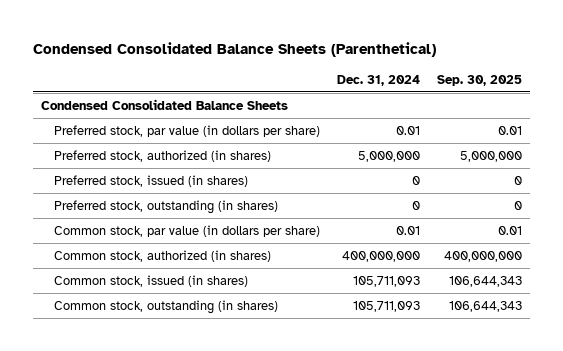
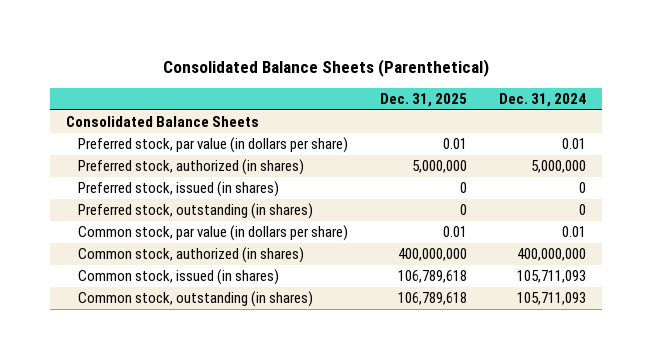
- Condensed Consolidated Balance Sheets (Parenthetical)
+ Consolidated Balance Sheets (Parenthetical)
- | Dec. 31, 2024 | Sep. 30, 2025
+ | Dec. 31, 2025 | Dec. 31, 2024
- Condensed Consolidated Balance Sheets
+ Consolidated Balance Sheets

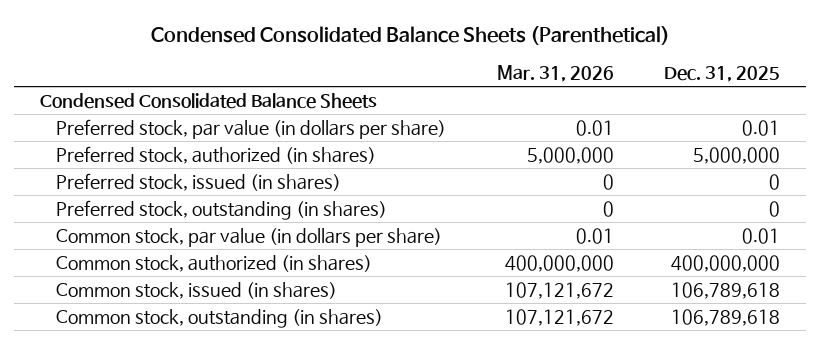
- Consolidated Balance Sheets (Parenthetical)
+ Condensed Consolidated Balance Sheets (Parenthetical)
- | Dec. 31, 2025 | Dec. 31, 2024
+ | Mar. 31, 2026 | Dec. 31, 2025
- Consolidated Balance Sheets
+ Condensed Consolidated Balance Sheets

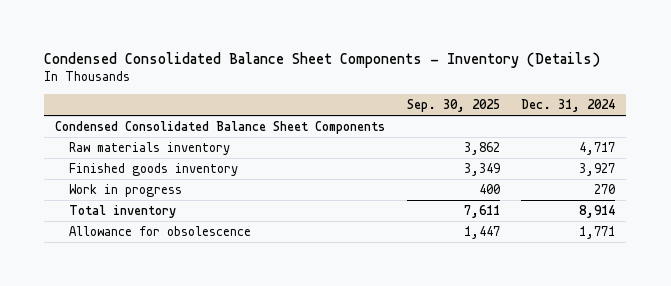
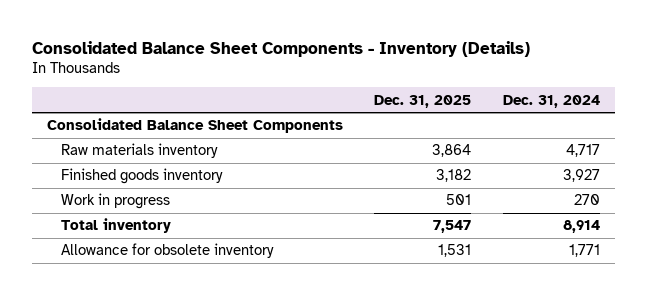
- Condensed Consolidated Balance Sheet Components - Inventory (Details)
+ Consolidated Balance Sheet Components - Inventory (Details)
- | Sep. 30, 2025 | Dec. 31, 2024
+ | Dec. 31, 2025 | Dec. 31, 2024
- Condensed Consolidated Balance Sheet Components
+ Consolidated Balance Sheet Components
- Allowance for obsolescence | 1,447 | 1,771
+ Allowance for obsolete inventory | 1,531 | 1,771

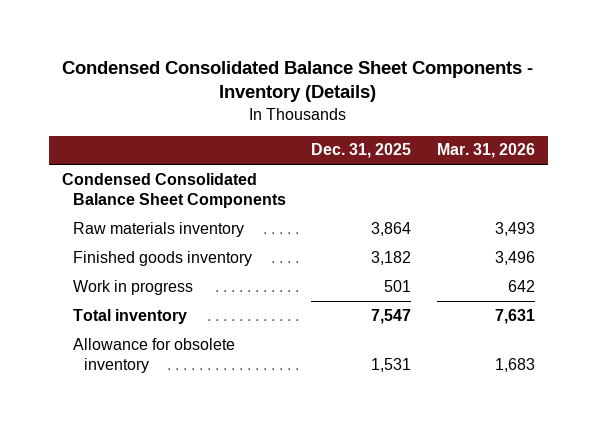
- Consolidated Balance Sheet Components - Inventory (Details)
+ Condensed Consolidated Balance Sheet Components - Inventory (Details)
- | Dec. 31, 2025 | Dec. 31, 2024
+ | Dec. 31, 2025 | Mar. 31, 2026
- Consolidated Balance Sheet Components
+ Condensed Consolidated Balance Sheet Components

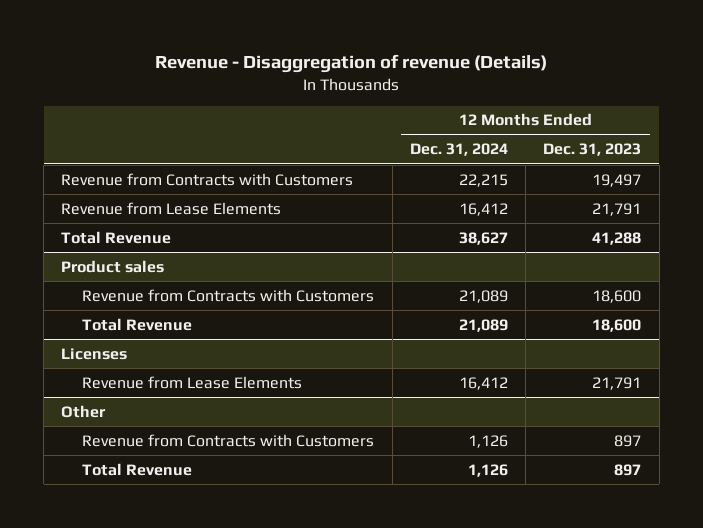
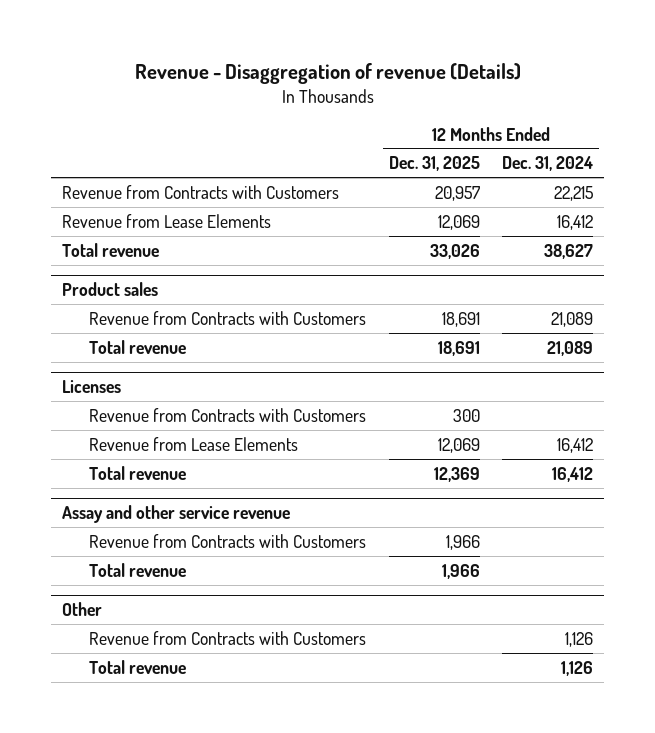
- | 12 Months Ended Dec. 31, 2024 | 12 Months Ended Dec. 31, 2023
+ | 12 Months Ended Dec. 31, 2025 | 12 Months Ended Dec. 31, 2024
- Total Revenue | 38,627 | 41,288
+ Total revenue | 33,026 | 38,627
@ Product sales
- Total Revenue | 21,089 | 18,600
+ Total revenue | 18,691 | 21,089
@ Licenses
+ Revenue from Contracts with Customers | 300 |
+ Total revenue | 12,369 | 16,412
+ Assay and other service revenue
+ Revenue from Contracts with Customers | 1,966 |
+ Total revenue | 1,966 |
@ Other
- Total Revenue | 1,126 | 897
+ Total revenue | | 1,126

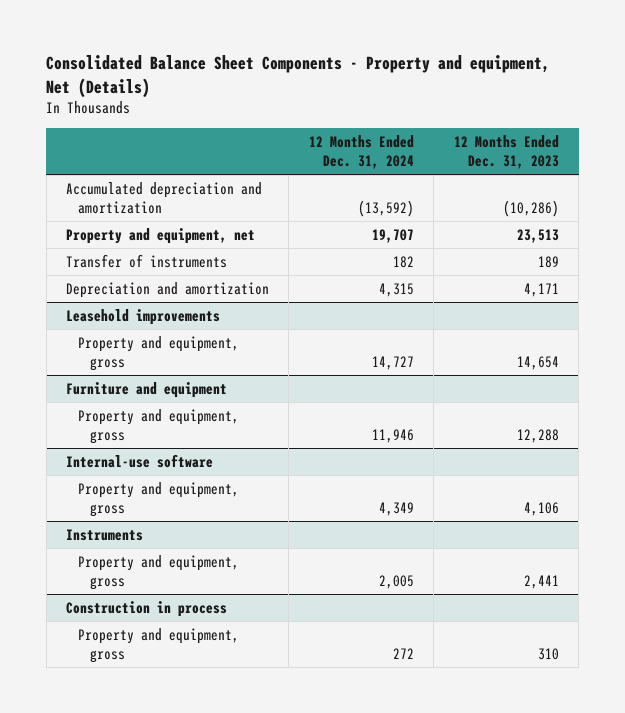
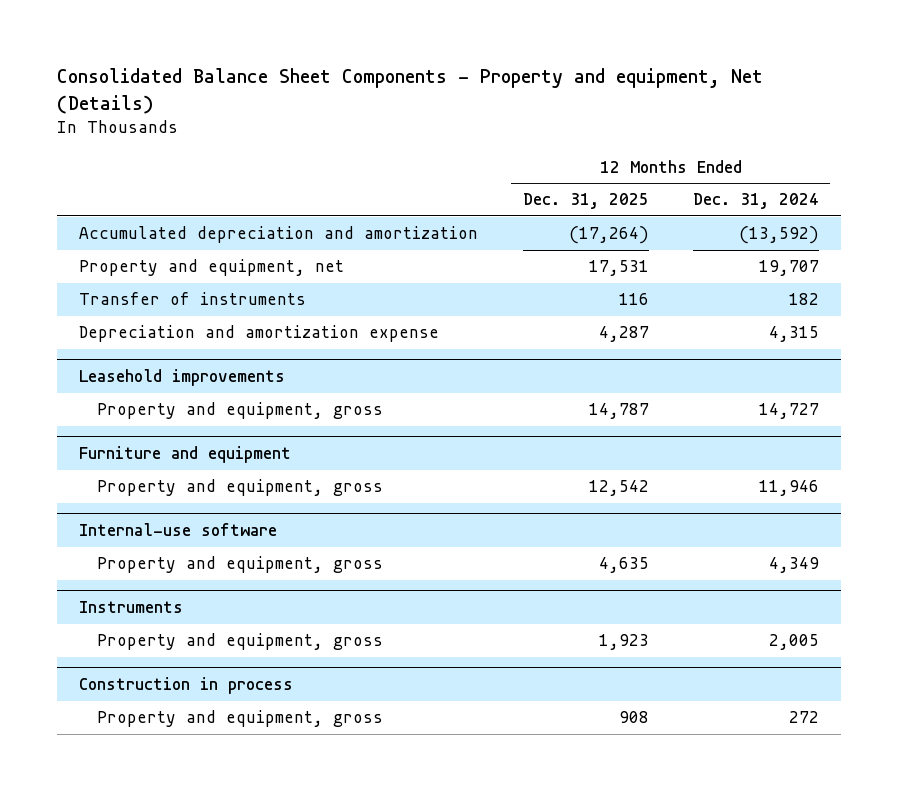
- | 12 Months Ended Dec. 31, 2024 | 12 Months Ended Dec. 31, 2023
+ | 12 Months Ended Dec. 31, 2025 | 12 Months Ended Dec. 31, 2024
- Depreciation and amortization | 4,315 | 4,171
+ Depreciation and amortization expense | 4,287 | 4,315

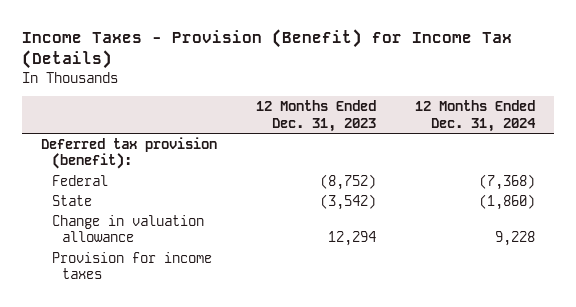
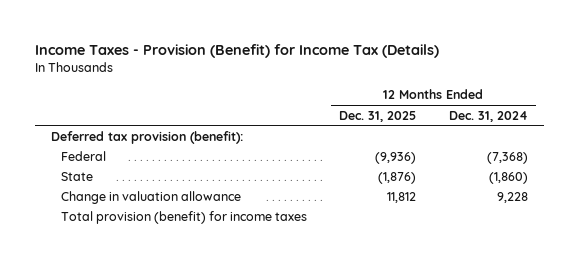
- | 12 Months Ended Dec. 31, 2023 | 12 Months Ended Dec. 31, 2024
+ | 12 Months Ended Dec. 31, 2025 | 12 Months Ended Dec. 31, 2024
- Provision for income taxes
+ Total provision (benefit) for income taxes

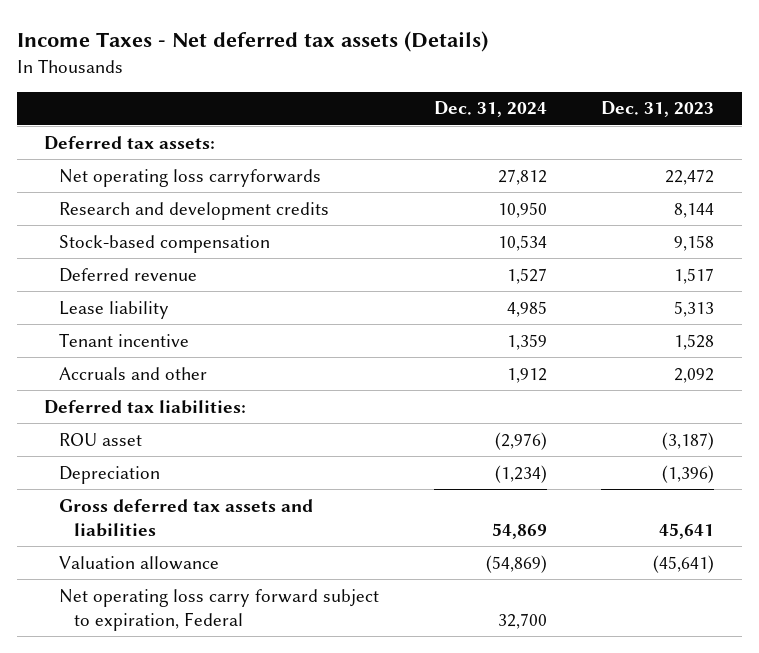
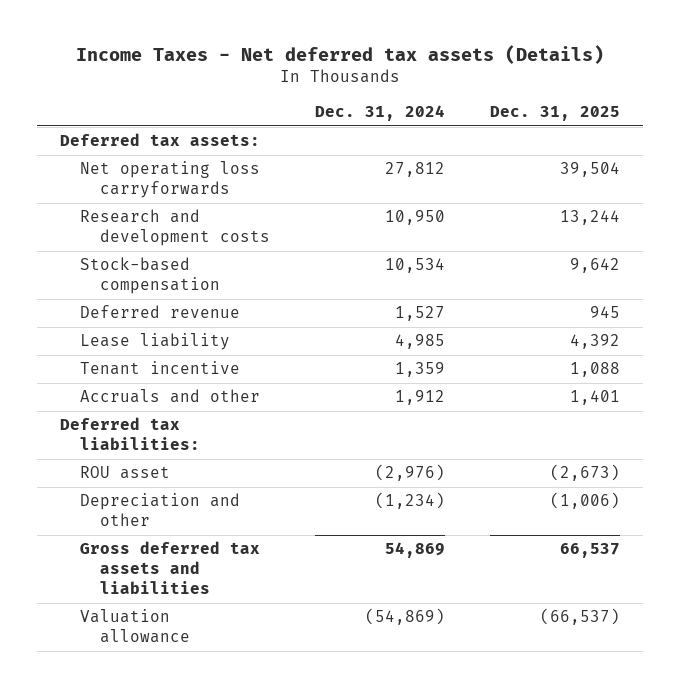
- | Dec. 31, 2024 | Dec. 31, 2023
+ | Dec. 31, 2024 | Dec. 31, 2025
- Research and development credits | 10,950 | 8,144
+ Research and development costs | 10,950 | 13,244
- Depreciation | (1,234) | (1,396)
+ Depreciation and other | (1,234) | (1,006)
- Net operating loss carry forward subject to expiration, Federal | 32,700 |

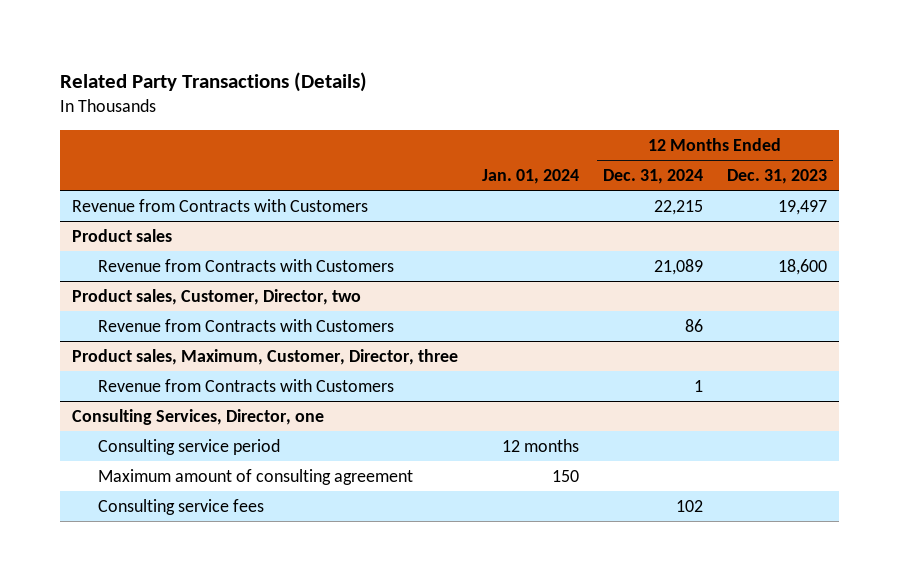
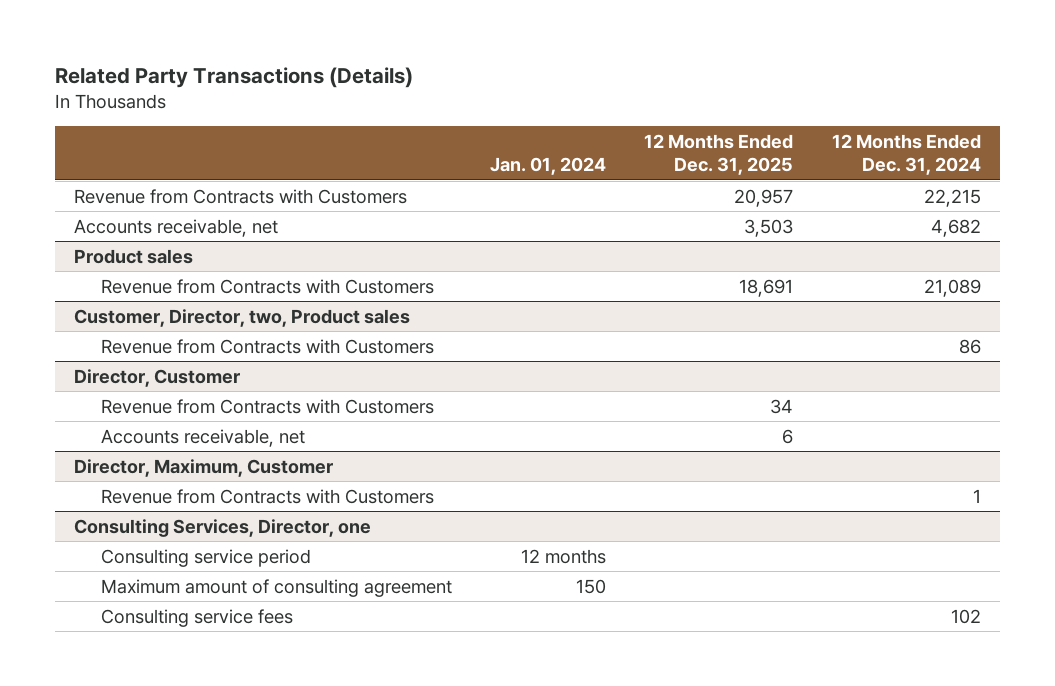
- | Jan. 01, 2024 | 12 Months Ended Dec. 31, 2024 | 12 Months Ended Dec. 31, 2023
+ | Jan. 01, 2024 | 12 Months Ended Dec. 31, 2025 | 12 Months Ended Dec. 31, 2024
+ Accounts receivable, net | | 3,503 | 4,682
- Product sales, Customer, Director, two
+ Customer, Director, two, Product sales
- Product sales, Maximum, Customer, Director, three
+ Director, Customer
+ Revenue from Contracts with Customers | | 34 |
+ Accounts receivable, net | | 6 |
+ Director, Maximum, Customer

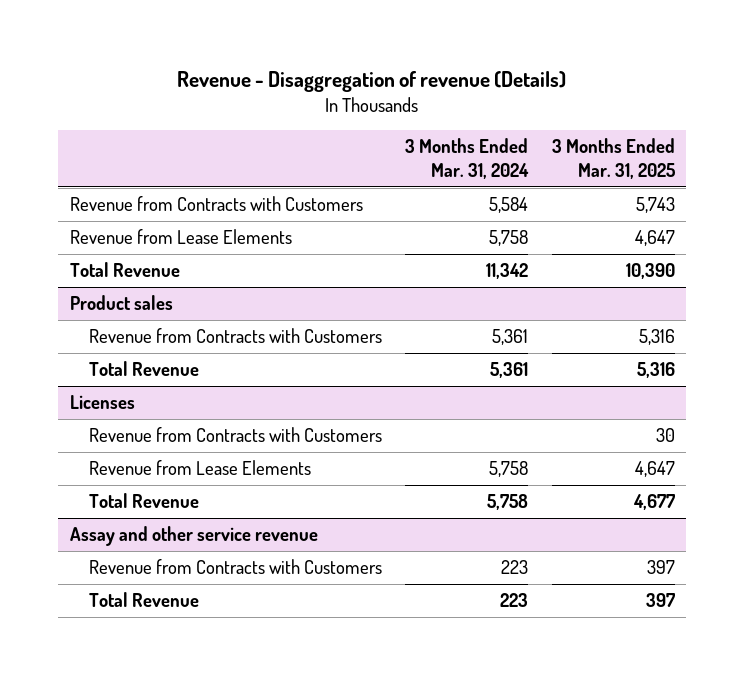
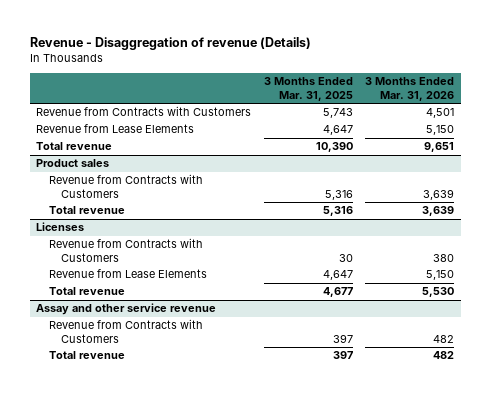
- | 3 Months Ended Mar. 31, 2024 | 3 Months Ended Mar. 31, 2025
+ | 3 Months Ended Mar. 31, 2025 | 3 Months Ended Mar. 31, 2026
- Total Revenue | 11,342 | 10,390
+ Total revenue | 10,390 | 9,651
@ Product sales
- Total Revenue | 5,361 | 5,316
+ Total revenue | 5,316 | 3,639
@ Licenses
- Total Revenue | 5,758 | 4,677
+ Total revenue | 4,677 | 5,530
@ Assay and other service revenue
- Total Revenue | 223 | 397
+ Total revenue | 397 | 482

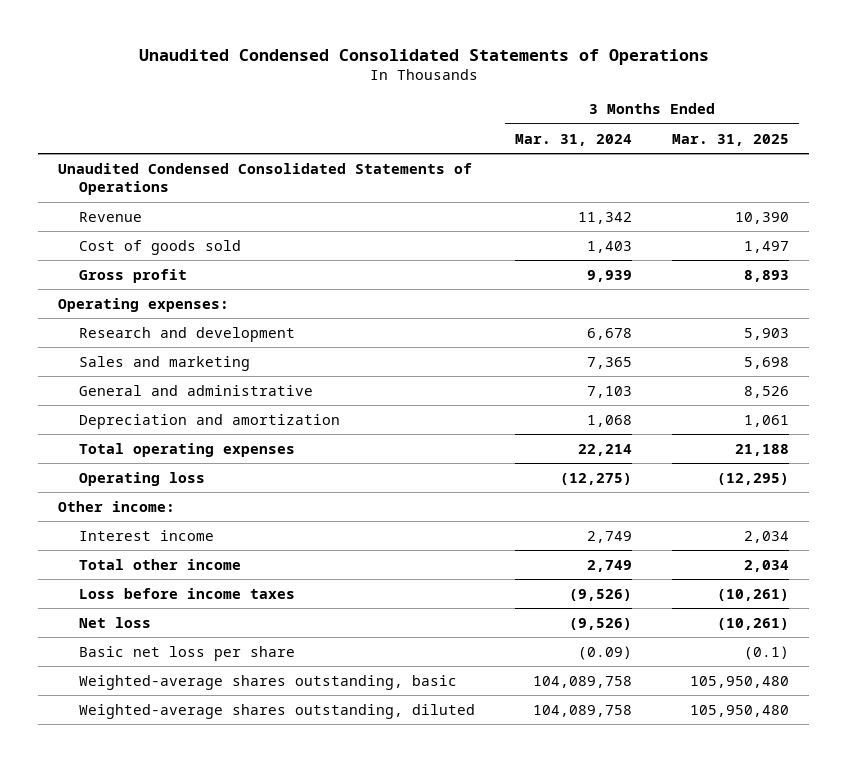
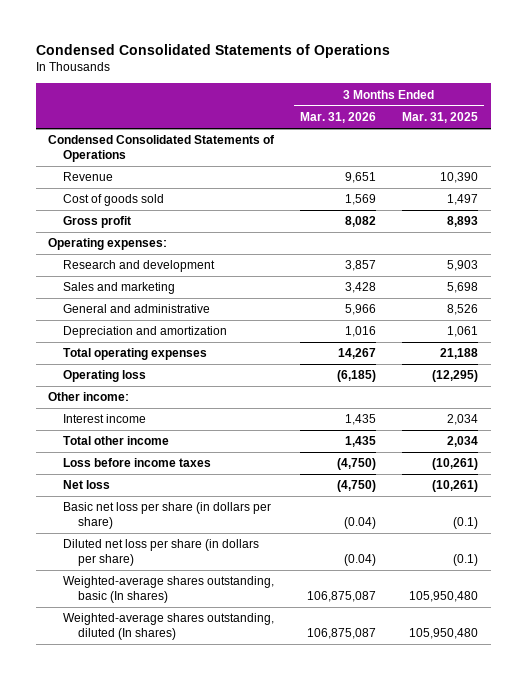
- Unaudited Condensed Consolidated Statements of Operations
+ Condensed Consolidated Statements of Operations
- | 3 Months Ended Mar. 31, 2024 | 3 Months Ended Mar. 31, 2025
+ | 3 Months Ended Mar. 31, 2026 | 3 Months Ended Mar. 31, 2025
- Unaudited Condensed Consolidated Statements of Operations
+ Condensed Consolidated Statements of Operations
- Basic net loss per share | (0.09) | (0.1)
- Weighted-average shares outstanding, basic | 104,089,758 | 105,950,480
- Weighted-average shares outstanding, diluted | 104,089,758 | 105,950,480
+ Basic net loss per share (in dollars per share) | (0.04) | (0.1)
+ Diluted net loss per share (in dollars per share) | (0.04) | (0.1)
+ Weighted-average shares outstanding, basic (In shares) | 106,875,087 | 105,950,480
+ Weighted-average shares outstanding, diluted (In shares) | 106,875,087 | 105,950,480

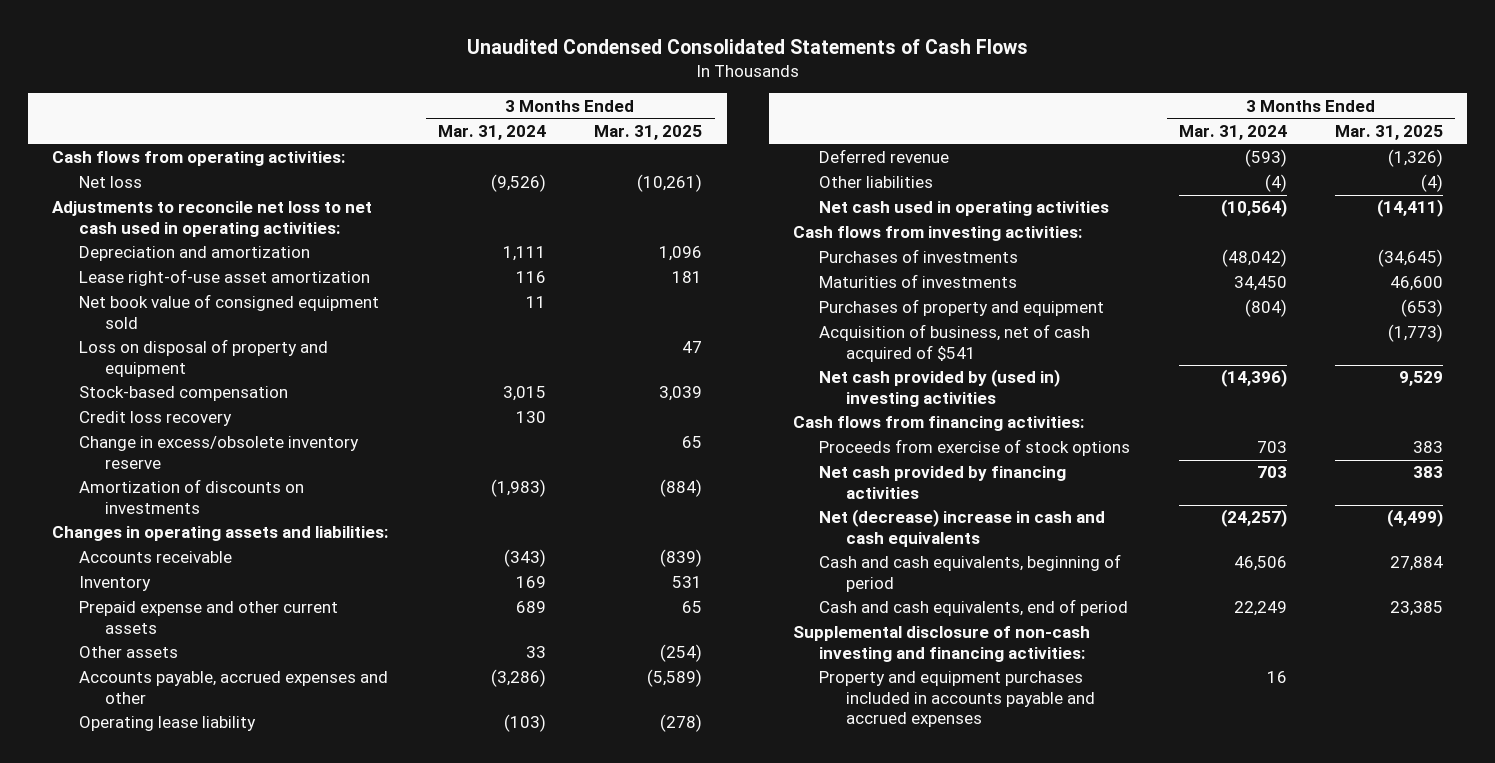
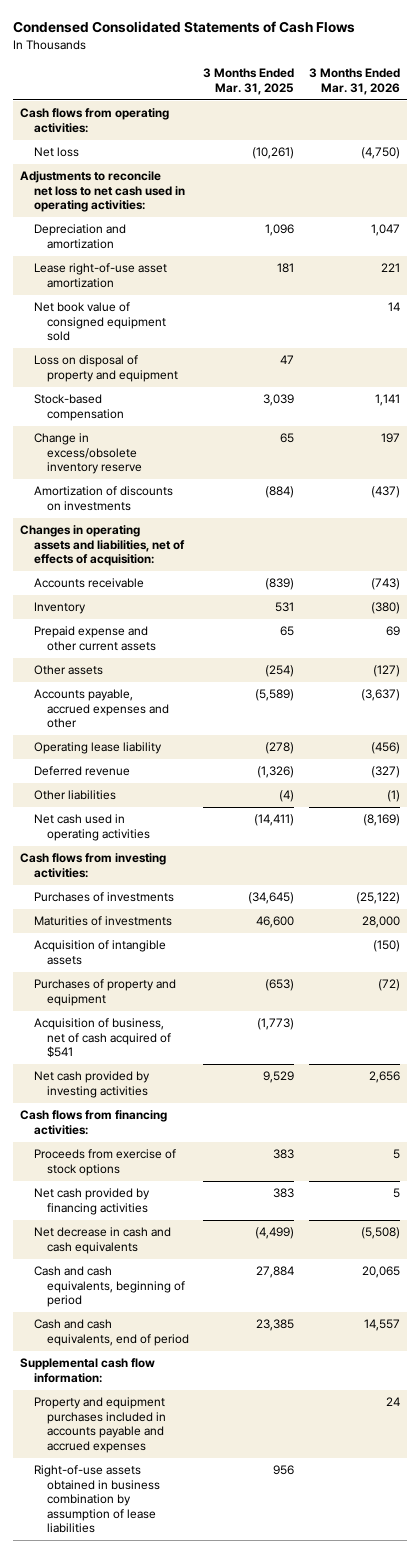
- Unaudited Condensed Consolidated Statements of Cash Flows
+ Condensed Consolidated Statements of Cash Flows
- | 3 Months Ended Mar. 31, 2024 | 3 Months Ended Mar. 31, 2025
+ | 3 Months Ended Mar. 31, 2025 | 3 Months Ended Mar. 31, 2026
- Credit loss recovery | 130 |
- Changes in operating assets and liabilities:
+ Changes in operating assets and liabilities, net of effects of acquisition:
+ Acquisition of intangible assets | | (150)
- Net cash provided by (used in) investing activities | (14,396) | 9,529
+ Net cash provided by investing activities | 9,529 | 2,656
- Net (decrease) increase in cash and cash equivalents | (24,257) | (4,499)
+ Net decrease in cash and cash equivalents | (4,499) | (5,508)
- Supplemental disclosure of non-cash investing and financing activities:
+ Supplemental cash flow information:
+ Right-of-use assets obtained in business combination by assumption of lease liabilities | 956 |

